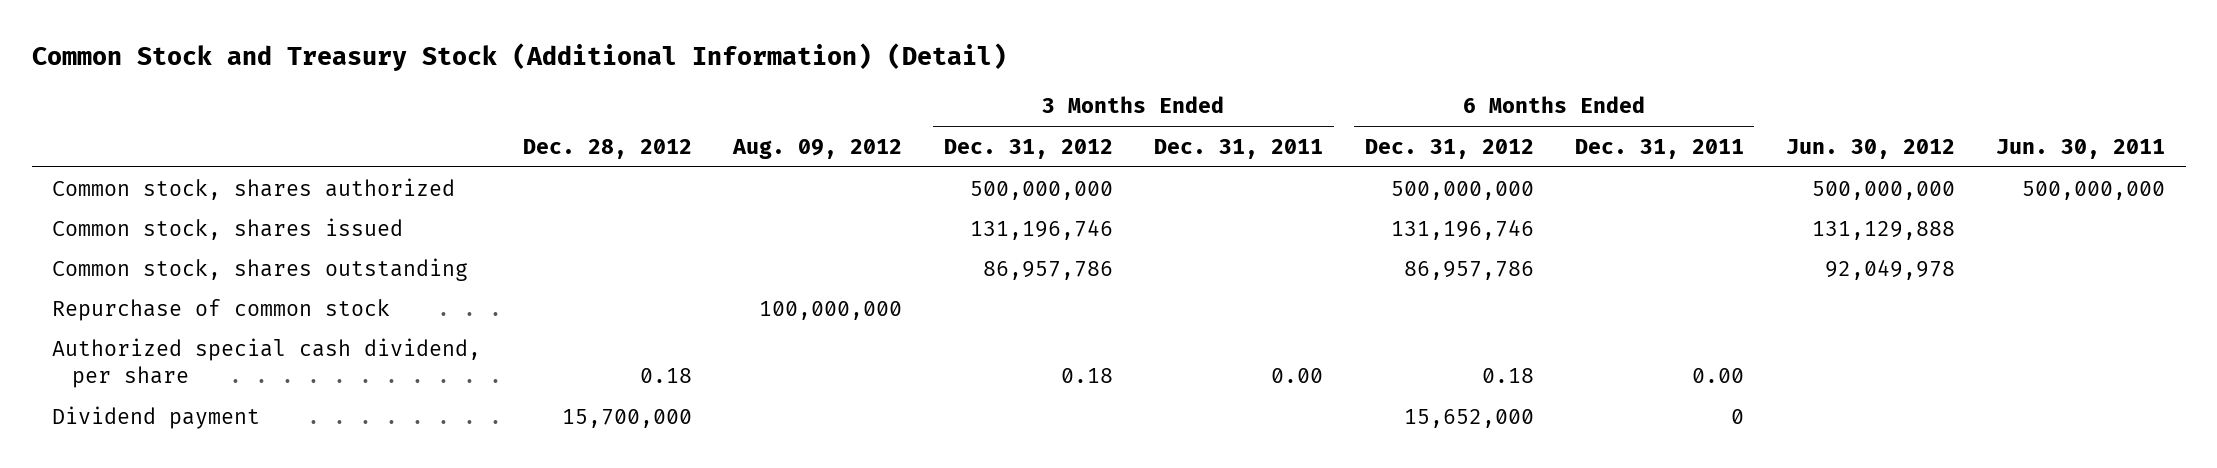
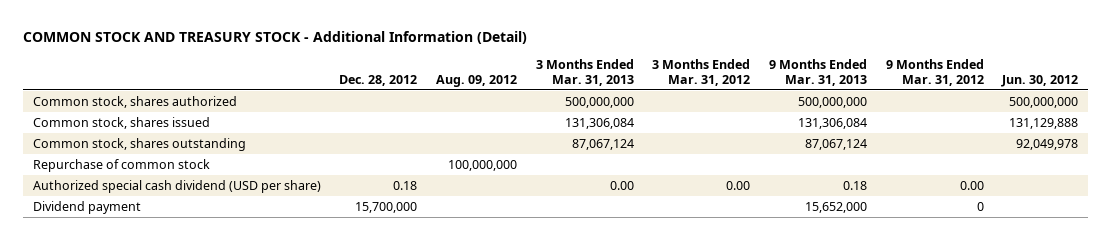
- Common Stock and Treasury Stock (Additional Information) (Detail)
+ COMMON STOCK AND TREASURY STOCK - Additional Information (Detail)
- | Dec. 28, 2012 | Aug. 09, 2012 | 3 Months Ended Dec. 31, 2012 | 3 Months Ended Dec. 31, 2011 | 6 Months Ended Dec. 31, 2012 | 6 Months Ended Dec. 31, 2011 | Jun. 30, 2012 | Jun. 30, 2011
+ | Dec. 28, 2012 | Aug. 09, 2012 | 3 Months Ended Mar. 31, 2013 | 3 Months Ended Mar. 31, 2012 | 9 Months Ended Mar. 31, 2013 | 9 Months Ended Mar. 31, 2012 | Jun. 30, 2012
- Authorized special cash dividend, per share | 0.18 | | 0.18 | 0.00 | 0.18 | 0.00 | |
+ Authorized special cash dividend (USD per share) | 0.18 | | 0.00 | 0.00 | 0.18 | 0.00 |

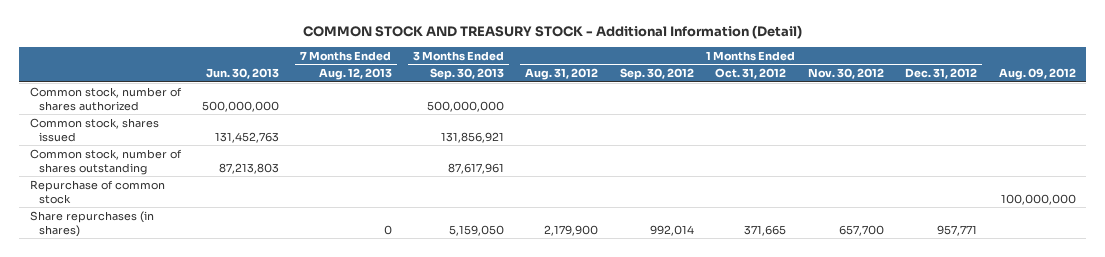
- | Dec. 28, 2012 | Aug. 09, 2012 | 3 Months Ended Mar. 31, 2013 | 3 Months Ended Mar. 31, 2012 | 9 Months Ended Mar. 31, 2013 | 9 Months Ended Mar. 31, 2012 | Jun. 30, 2012
+ | Jun. 30, 2013 | 7 Months Ended Aug. 12, 2013 | 3 Months Ended Sep. 30, 2013 | 1 Months Ended Aug. 31, 2012 | 1 Months Ended Sep. 30, 2012 | 1 Months Ended Oct. 31, 2012 | 1 Months Ended Nov. 30, 2012 | 1 Months Ended Dec. 31, 2012 | Aug. 09, 2012
- Common stock, shares authorized | | | 500,000,000 | | 500,000,000 | | 500,000,000
+ Common stock, number of shares authorized | 500,000,000 | | 500,000,000 | | | | | |
- Common stock, shares outstanding | | | 87,067,124 | | 87,067,124 | | 92,049,978
+ Common stock, number of shares outstanding | 87,213,803 | | 87,617,961 | | | | | |
- Authorized special cash dividend (USD per share) | 0.18 | | 0.00 | 0.00 | 0.18 | 0.00 |
- Dividend payment | 15,700,000 | | | | 15,652,000 | 0 |
+ Share repurchases (in shares) | | 0 | 5,159,050 | 2,179,900 | 992,014 | 371,665 | 657,700 | 957,771 |

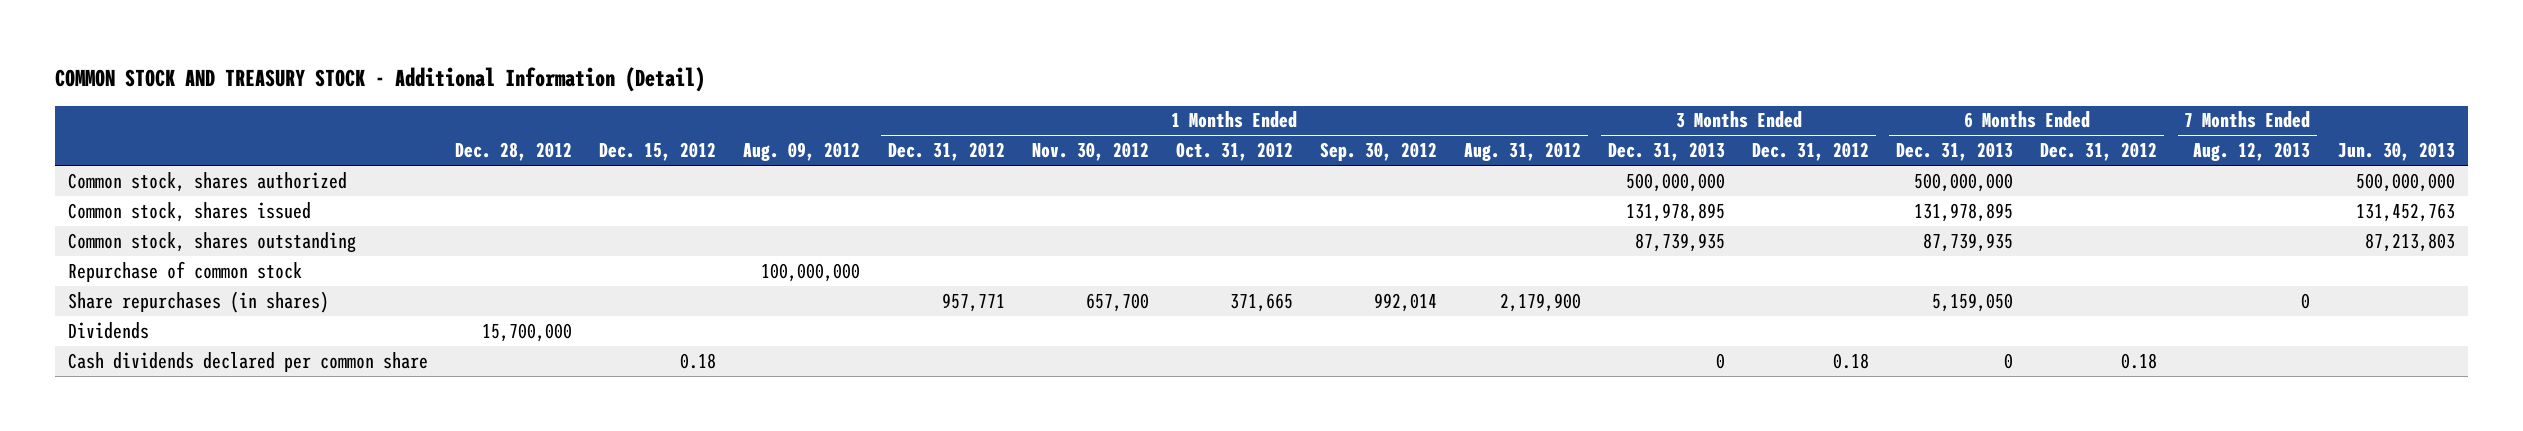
- | Jun. 30, 2013 | 7 Months Ended Aug. 12, 2013 | 3 Months Ended Sep. 30, 2013 | 1 Months Ended Aug. 31, 2012 | 1 Months Ended Sep. 30, 2012 | 1 Months Ended Oct. 31, 2012 | 1 Months Ended Nov. 30, 2012 | 1 Months Ended Dec. 31, 2012 | Aug. 09, 2012
+ | Dec. 28, 2012 | Dec. 15, 2012 | Aug. 09, 2012 | 1 Months Ended Dec. 31, 2012 | 1 Months Ended Nov. 30, 2012 | 1 Months Ended Oct. 31, 2012 | 1 Months Ended Sep. 30, 2012 | 1 Months Ended Aug. 31, 2012 | 3 Months Ended Dec. 31, 2013 | 3 Months Ended Dec. 31, 2012 | 6 Months Ended Dec. 31, 2013 | 6 Months Ended Dec. 31, 2012 | 7 Months Ended Aug. 12, 2013 | Jun. 30, 2013
- Common stock, number of shares authorized | 500,000,000 | | 500,000,000 | | | | | |
+ Common stock, shares authorized | | | | | | | | | 500,000,000 | | 500,000,000 | | | 500,000,000
- Common stock, number of shares outstanding | 87,213,803 | | 87,617,961 | | | | | |
+ Common stock, shares outstanding | | | | | | | | | 87,739,935 | | 87,739,935 | | | 87,213,803
+ Dividends | 15,700,000 | | | | | | | | | | | | |
+ Cash dividends declared per common share | | 0.18 | | | | | | | 0 | 0.18 | 0 | 0.18 | |

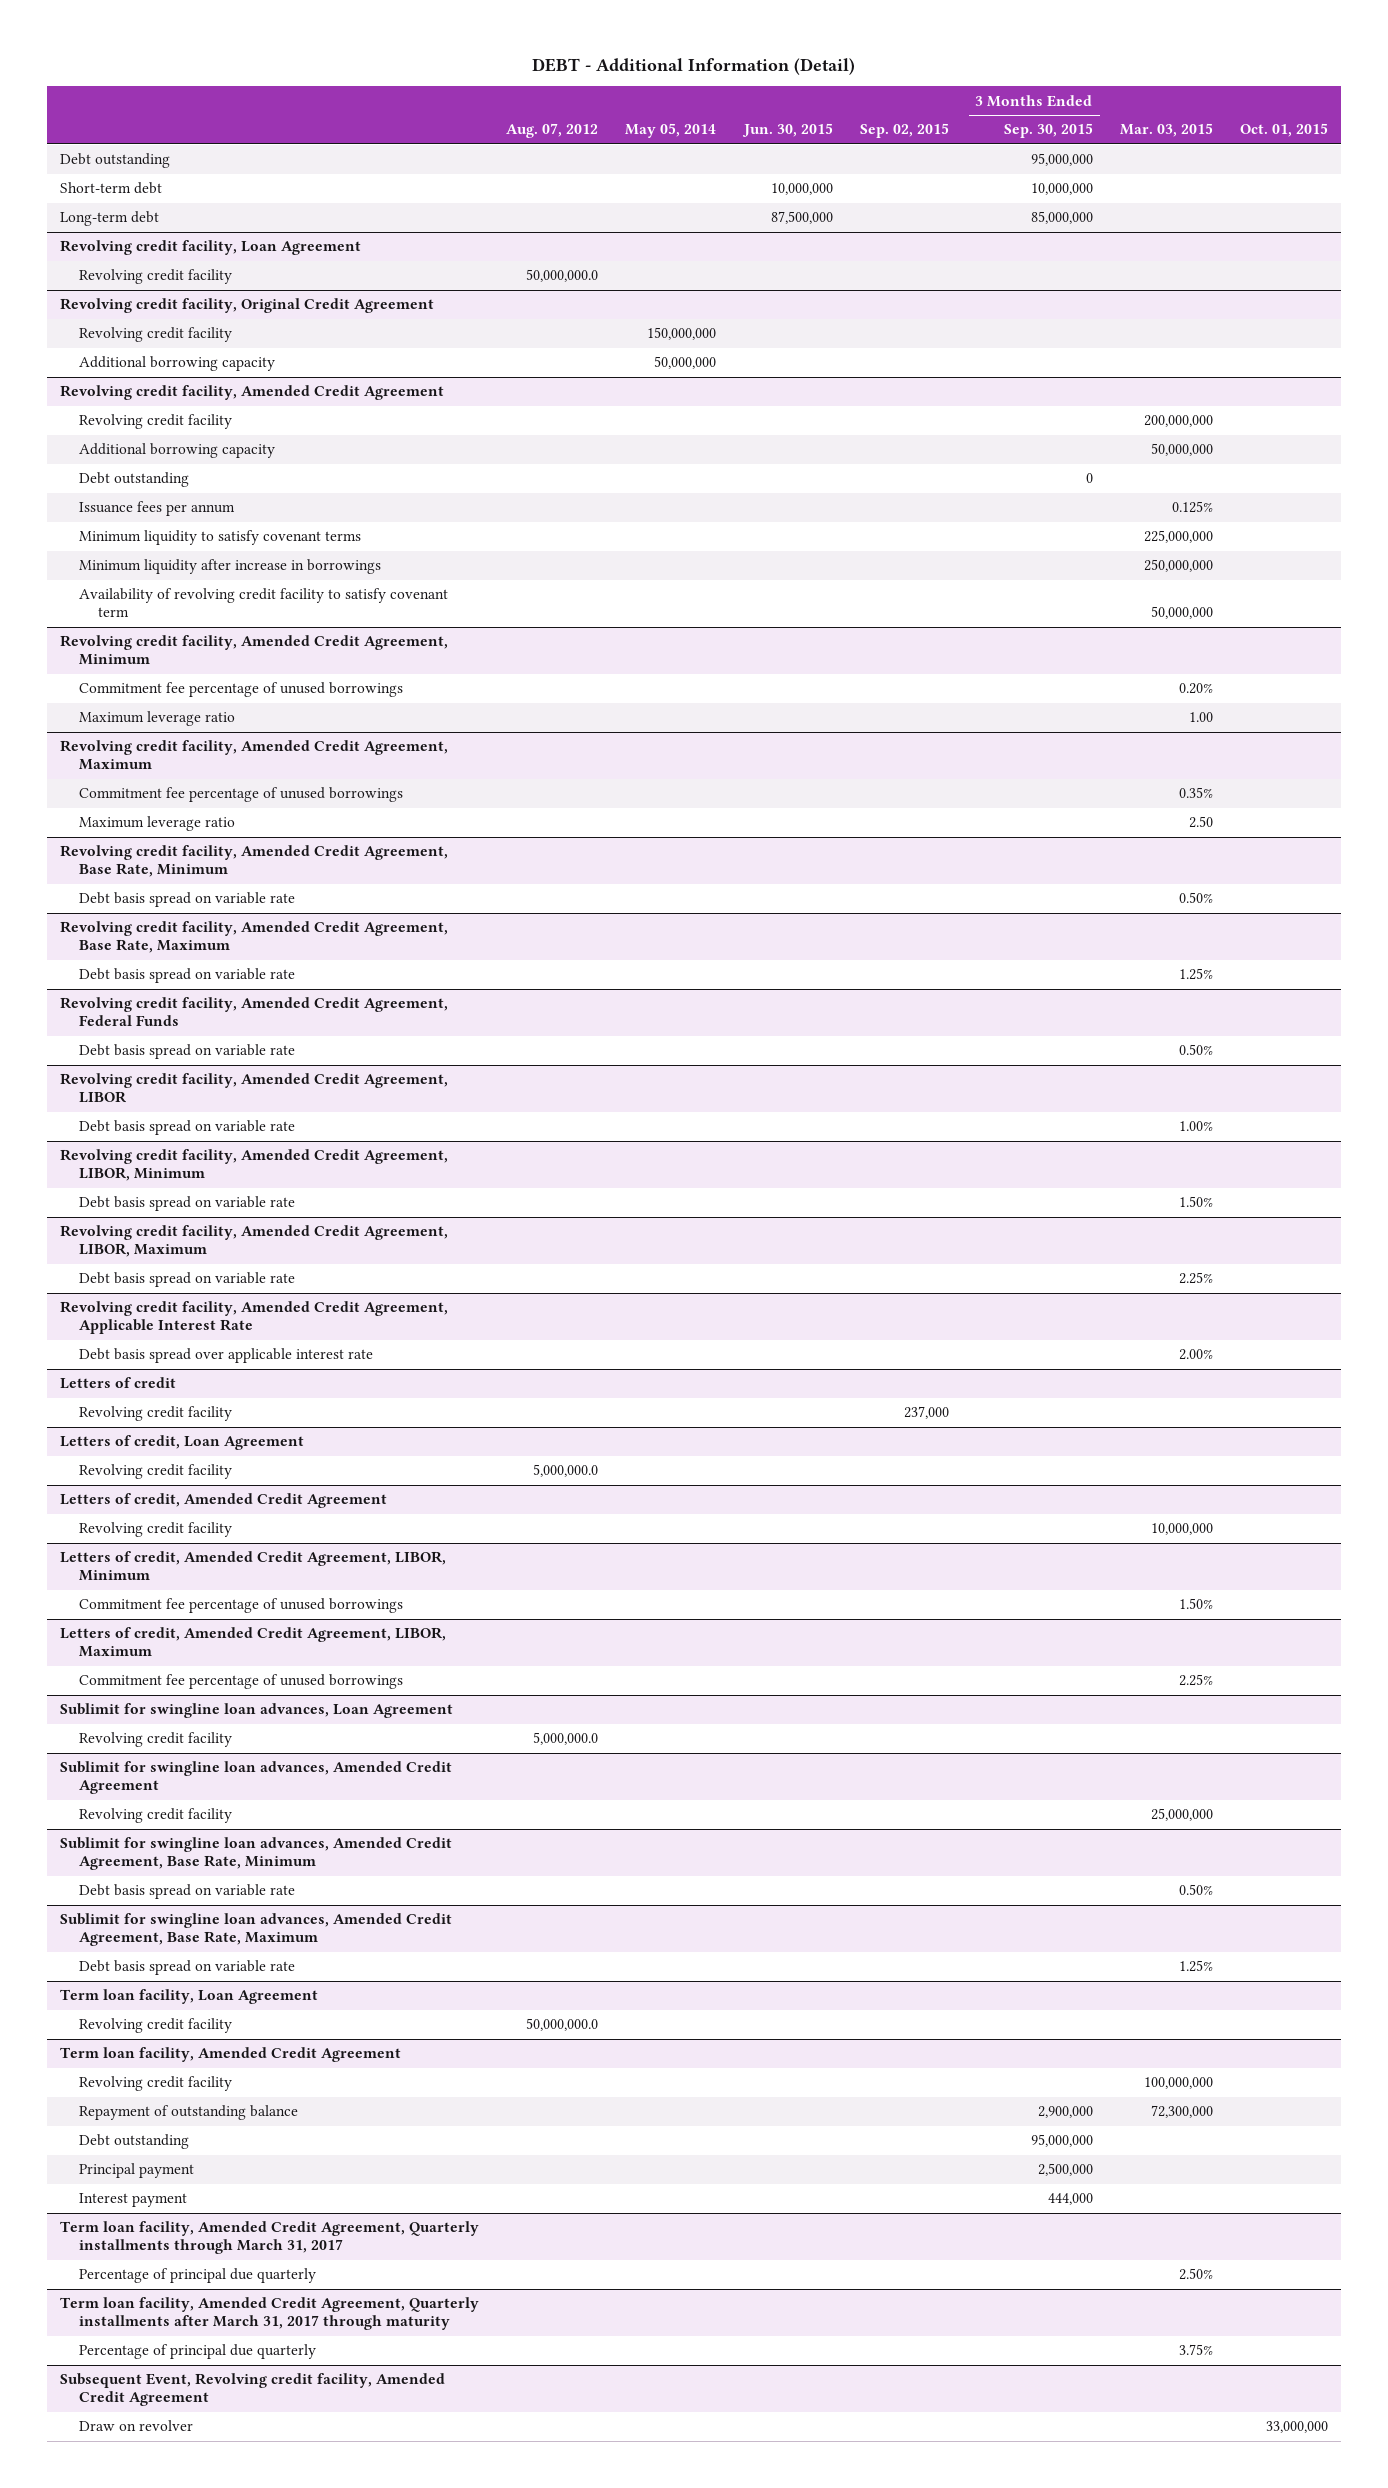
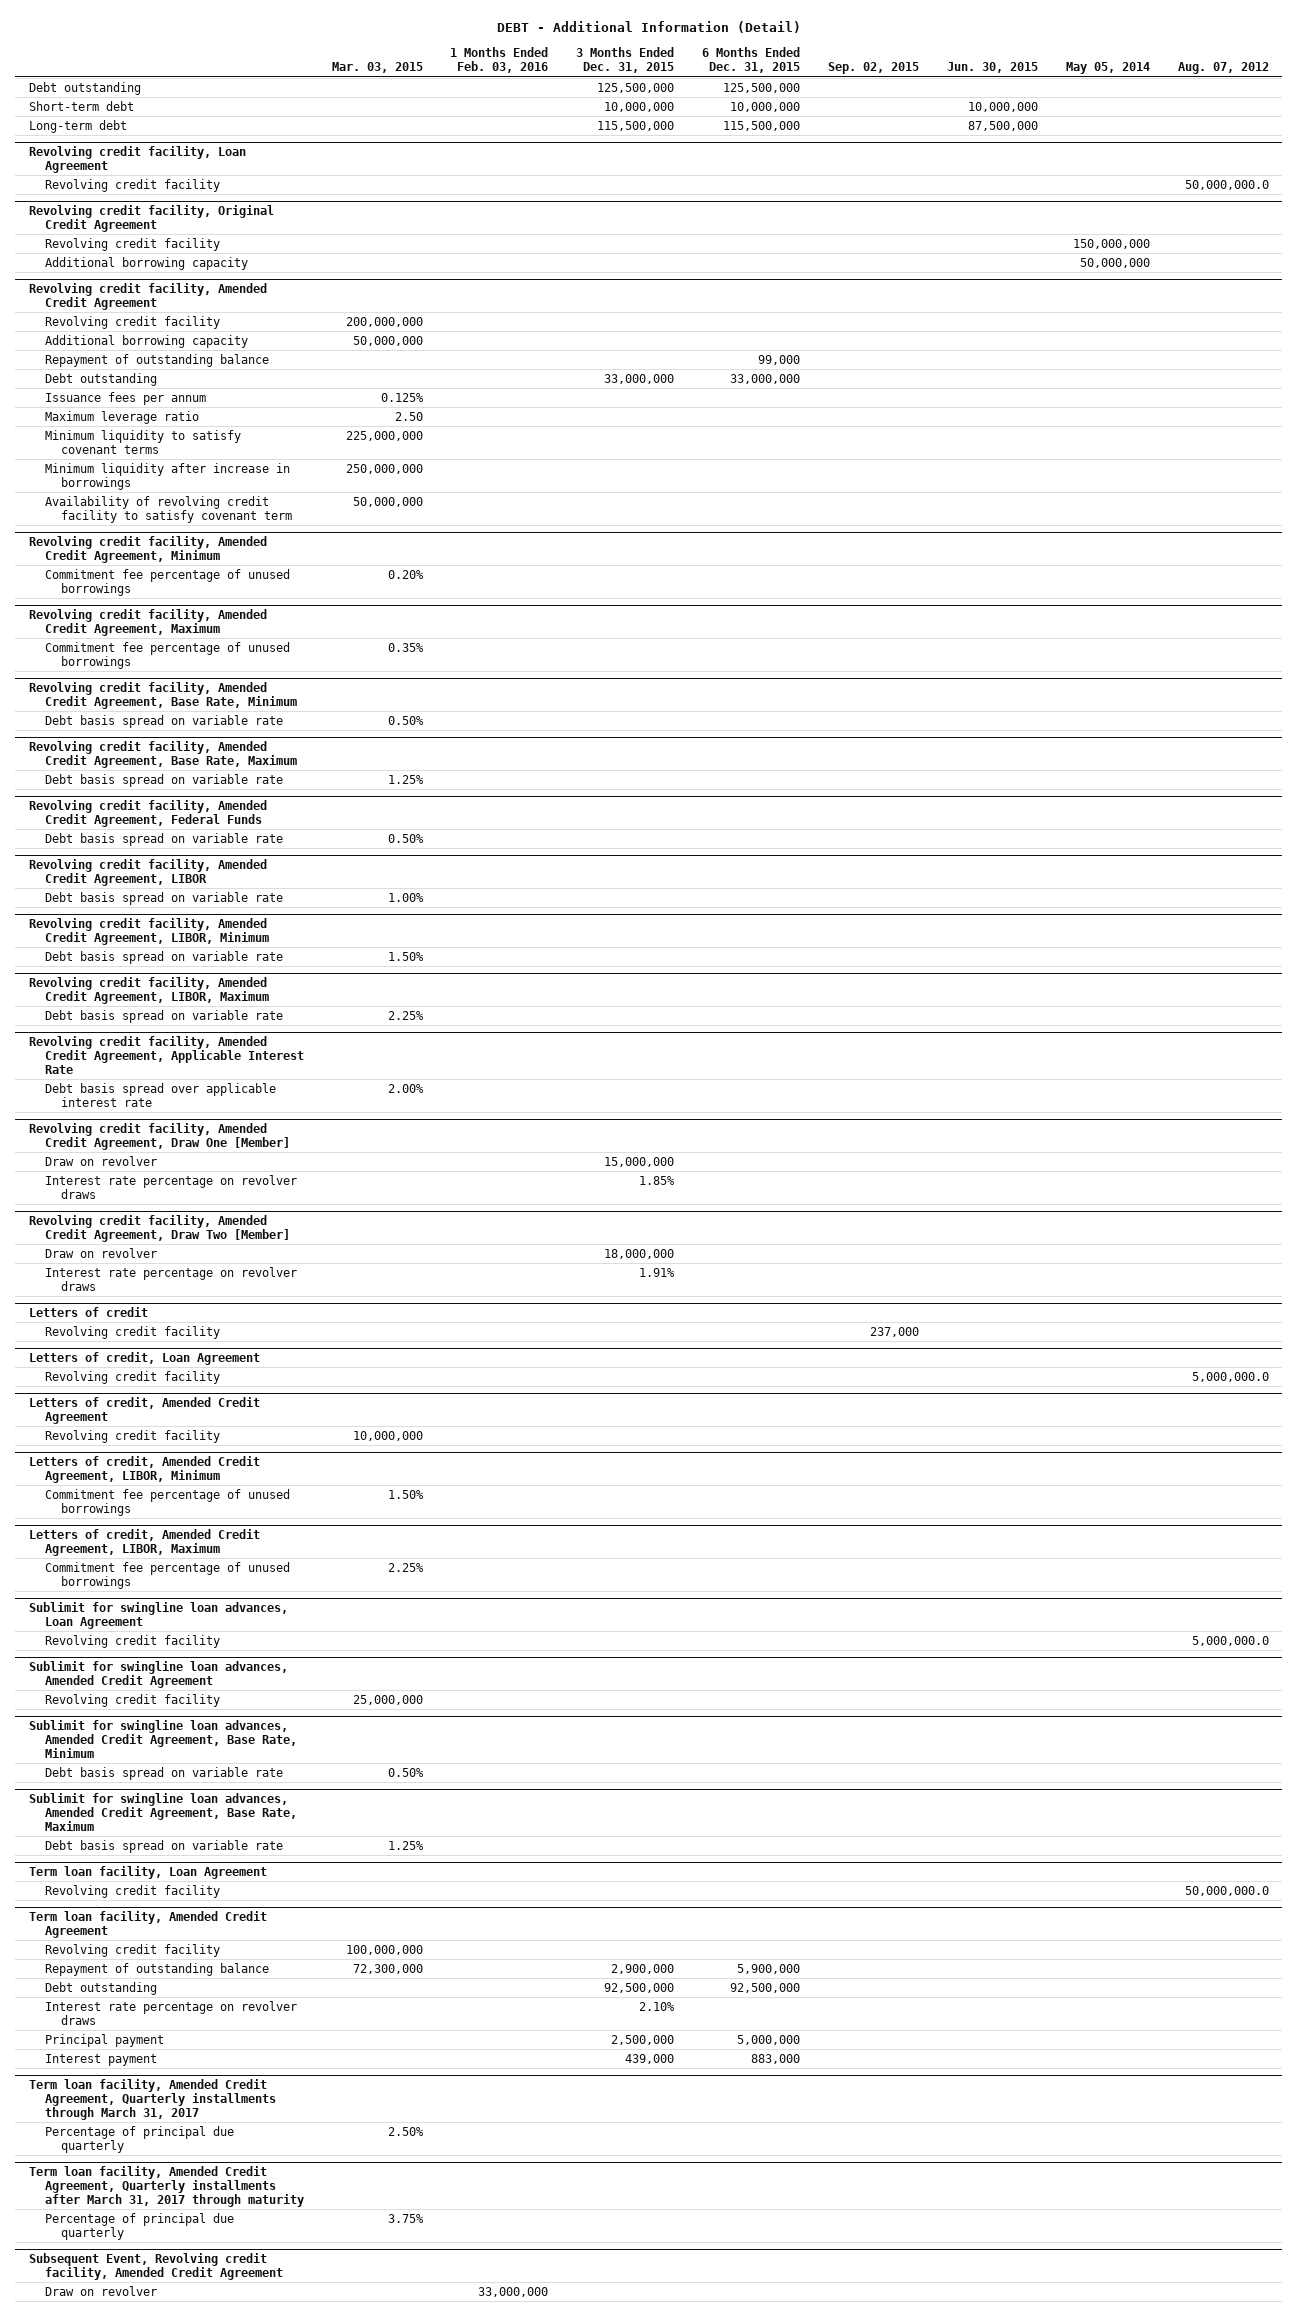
- | Aug. 07, 2012 | May 05, 2014 | Jun. 30, 2015 | Sep. 02, 2015 | 3 Months Ended Sep. 30, 2015 | Mar. 03, 2015 | Oct. 01, 2015
+ | Mar. 03, 2015 | 1 Months Ended Feb. 03, 2016 | 3 Months Ended Dec. 31, 2015 | 6 Months Ended Dec. 31, 2015 | Sep. 02, 2015 | Jun. 30, 2015 | May 05, 2014 | Aug. 07, 2012
@ Revolving credit facility, Amended Credit Agreement
+ Repayment of outstanding balance | | | | 99,000 | | | |
+ Maximum leverage ratio | 2.50 | | | | | | |
@ Revolving credit facility, Amended Credit Agreement, Minimum
- Maximum leverage ratio | | | | | | 1.00 |
@ Revolving credit facility, Amended Credit Agreement, Maximum
- Maximum leverage ratio | | | | | | 2.50 |
+ Revolving credit facility, Amended Credit Agreement, Draw One [Member]
+ Draw on revolver | | | 15,000,000 | | | | |
+ Interest rate percentage on revolver draws | | | 1.85% | | | | |
+ Revolving credit facility, Amended Credit Agreement, Draw Two [Member]
+ Draw on revolver | | | 18,000,000 | | | | |
+ Interest rate percentage on revolver draws | | | 1.91% | | | | |
@ Term loan facility, Amended Credit Agreement
+ Interest rate percentage on revolver draws | | | 2.10% | | | | |

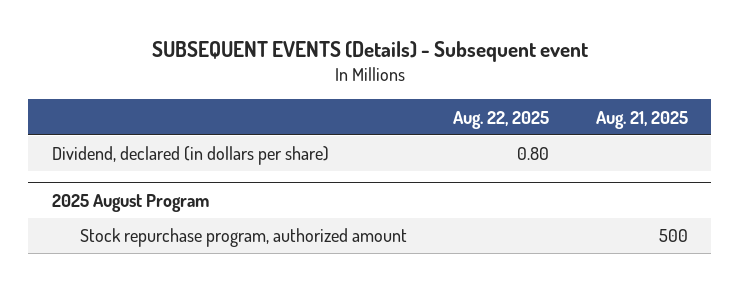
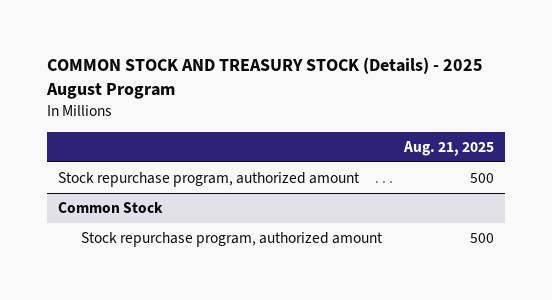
- SUBSEQUENT EVENTS (Details) - Subsequent event
+ COMMON STOCK AND TREASURY STOCK (Details) - 2025 August Program
- | Aug. 22, 2025 | Aug. 21, 2025
+ | Aug. 21, 2025
- Dividend, declared (in dollars per share) | 0.80 |
- 2025 August Program
+ Stock repurchase program, authorized amount | 500
+ Common Stock

